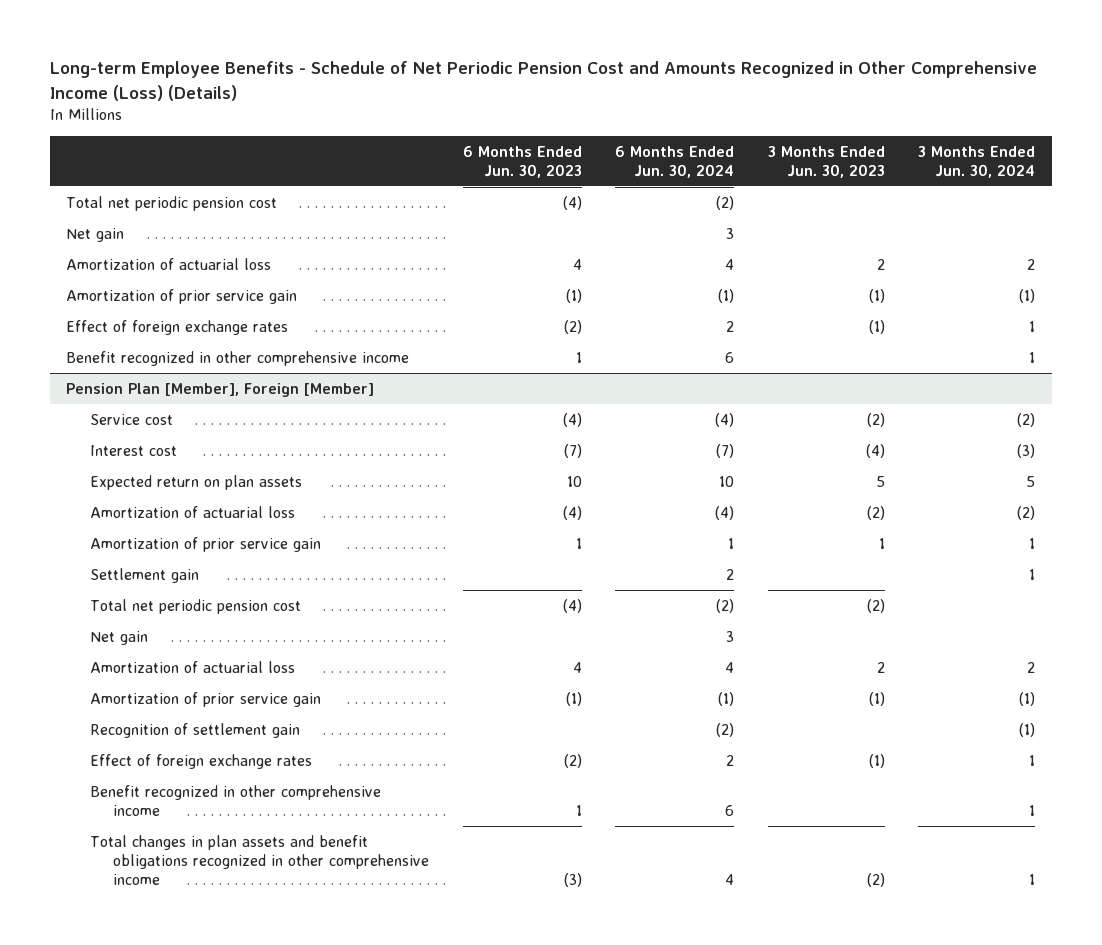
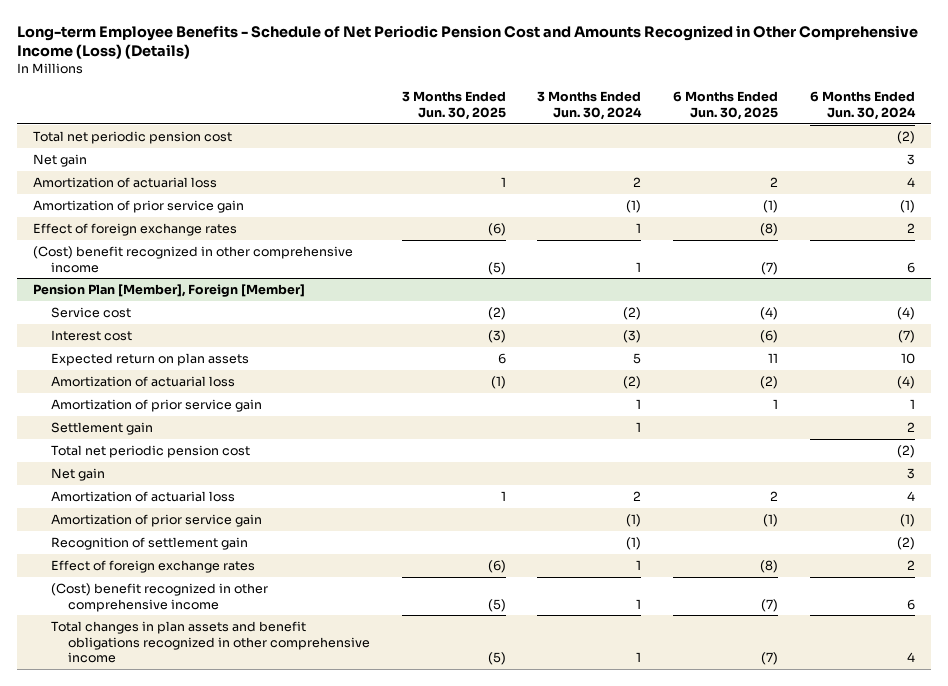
- | 6 Months Ended Jun. 30, 2023 | 6 Months Ended Jun. 30, 2024 | 3 Months Ended Jun. 30, 2023 | 3 Months Ended Jun. 30, 2024
+ | 3 Months Ended Jun. 30, 2025 | 3 Months Ended Jun. 30, 2024 | 6 Months Ended Jun. 30, 2025 | 6 Months Ended Jun. 30, 2024
- Benefit recognized in other comprehensive income | 1 | 6 | | 1
+ (Cost) benefit recognized in other comprehensive income | (5) | 1 | (7) | 6
@ Pension Plan [Member], Foreign [Member]
- Benefit recognized in other comprehensive income | 1 | 6 | | 1
+ (Cost) benefit recognized in other comprehensive income | (5) | 1 | (7) | 6

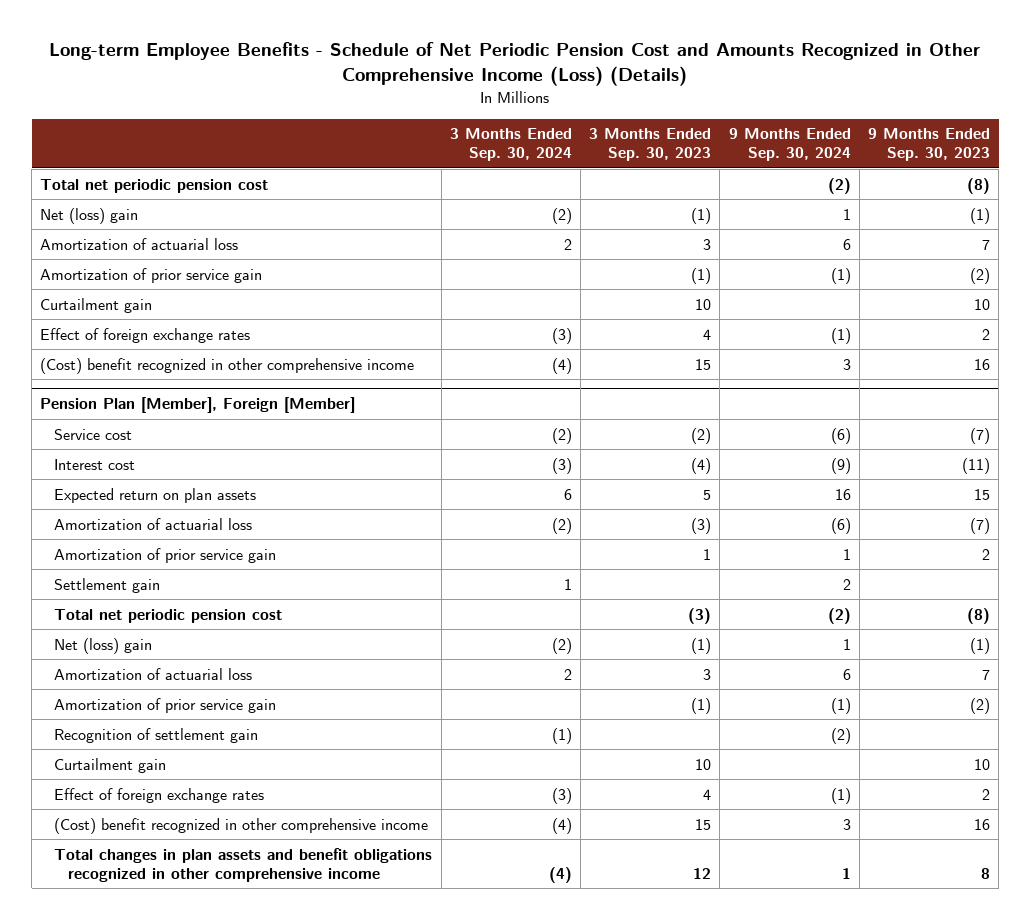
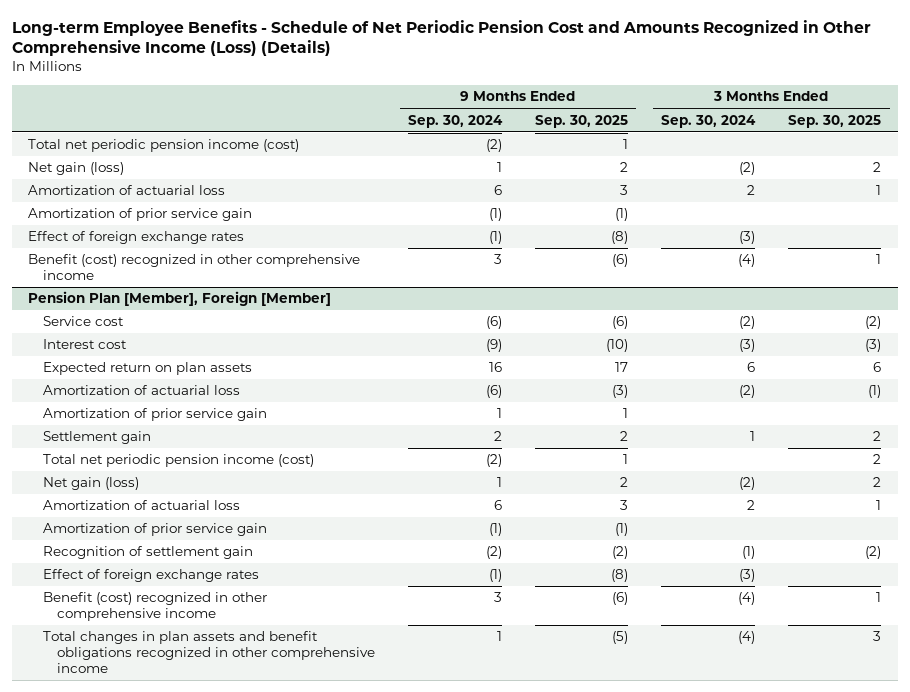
- | 3 Months Ended Sep. 30, 2024 | 3 Months Ended Sep. 30, 2023 | 9 Months Ended Sep. 30, 2024 | 9 Months Ended Sep. 30, 2023
+ | 9 Months Ended Sep. 30, 2024 | 9 Months Ended Sep. 30, 2025 | 3 Months Ended Sep. 30, 2024 | 3 Months Ended Sep. 30, 2025
- Total net periodic pension cost | | | (2) | (8)
- Net (loss) gain | (2) | (1) | 1 | (1)
+ Total net periodic pension income (cost) | (2) | 1 | |
+ Net gain (loss) | 1 | 2 | (2) | 2
- Curtailment gain | | 10 | | 10
- (Cost) benefit recognized in other comprehensive income | (4) | 15 | 3 | 16
+ Benefit (cost) recognized in other comprehensive income | 3 | (6) | (4) | 1
@ Pension Plan [Member], Foreign [Member]
- Total net periodic pension cost | | (3) | (2) | (8)
- Net (loss) gain | (2) | (1) | 1 | (1)
+ Total net periodic pension income (cost) | (2) | 1 | | 2
+ Net gain (loss) | 1 | 2 | (2) | 2
- Curtailment gain | | 10 | | 10
- (Cost) benefit recognized in other comprehensive income | (4) | 15 | 3 | 16
+ Benefit (cost) recognized in other comprehensive income | 3 | (6) | (4) | 1

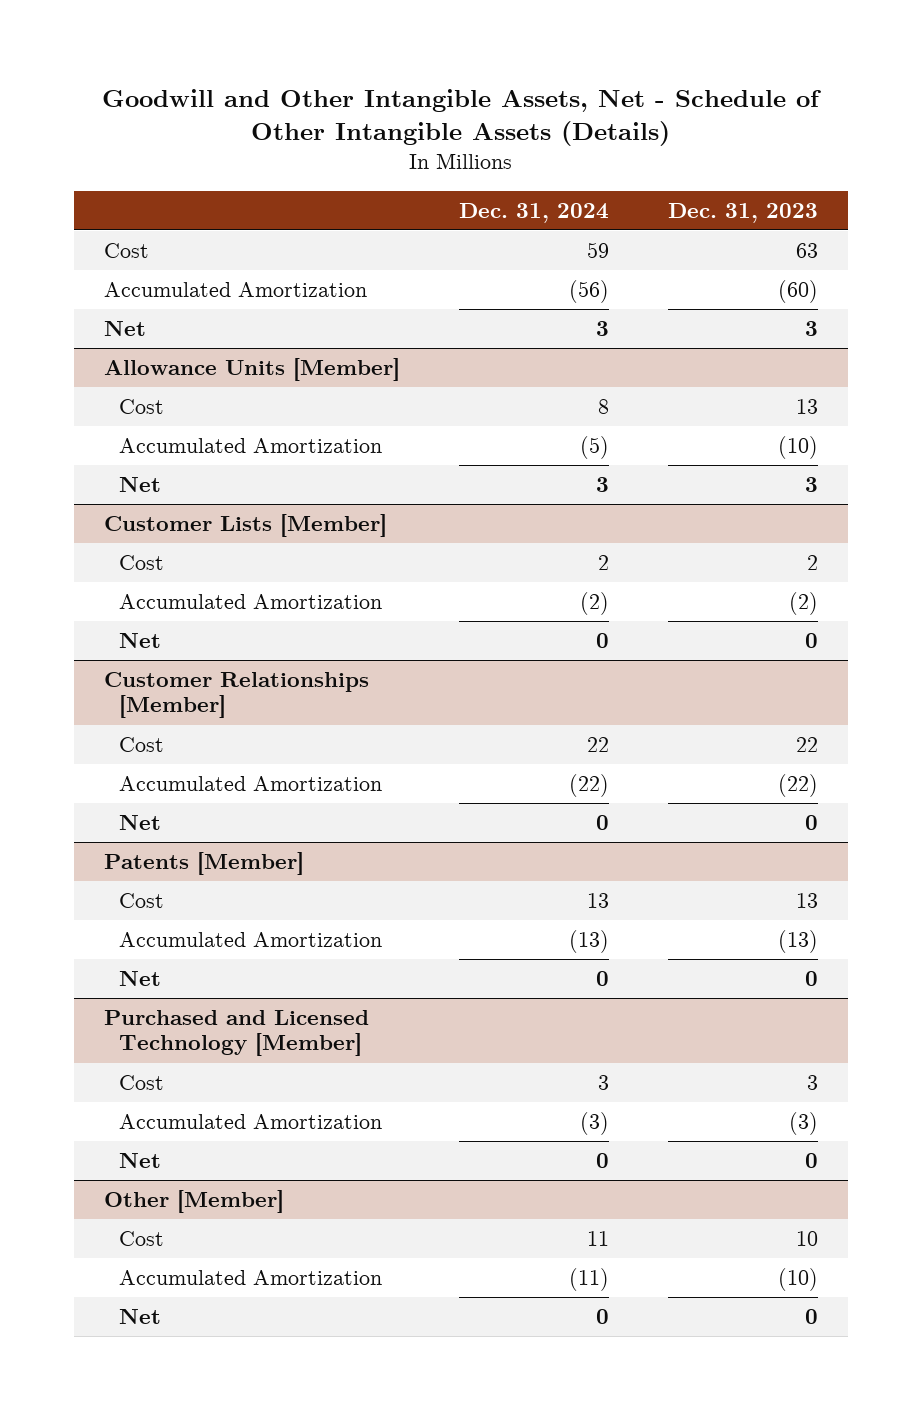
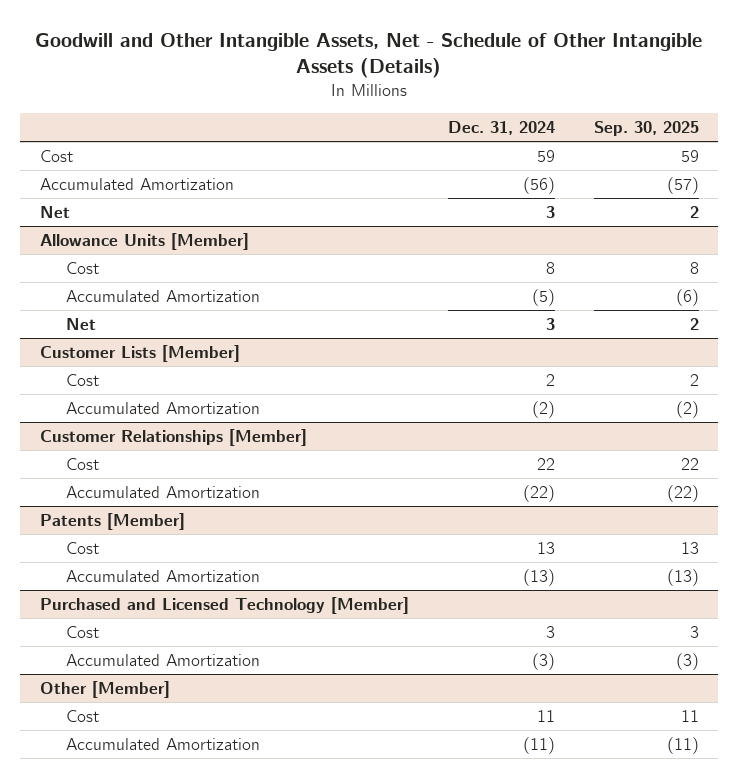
- | Dec. 31, 2024 | Dec. 31, 2023
+ | Dec. 31, 2024 | Sep. 30, 2025
@ Customer Lists [Member]
- Net | 0 | 0
@ Customer Relationships [Member]
- Net | 0 | 0
@ Patents [Member]
- Net | 0 | 0
@ Purchased and Licensed Technology [Member]
- Net | 0 | 0
@ Other [Member]
- Net | 0 | 0

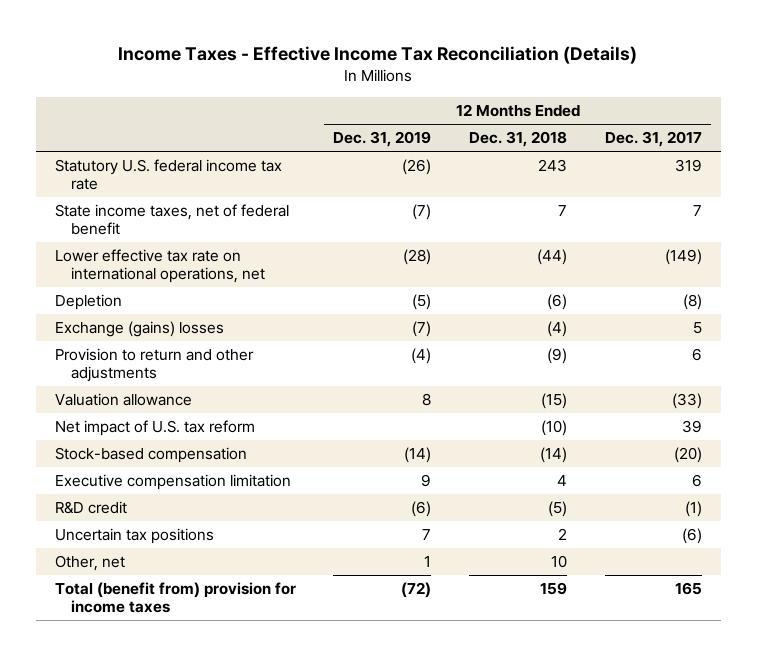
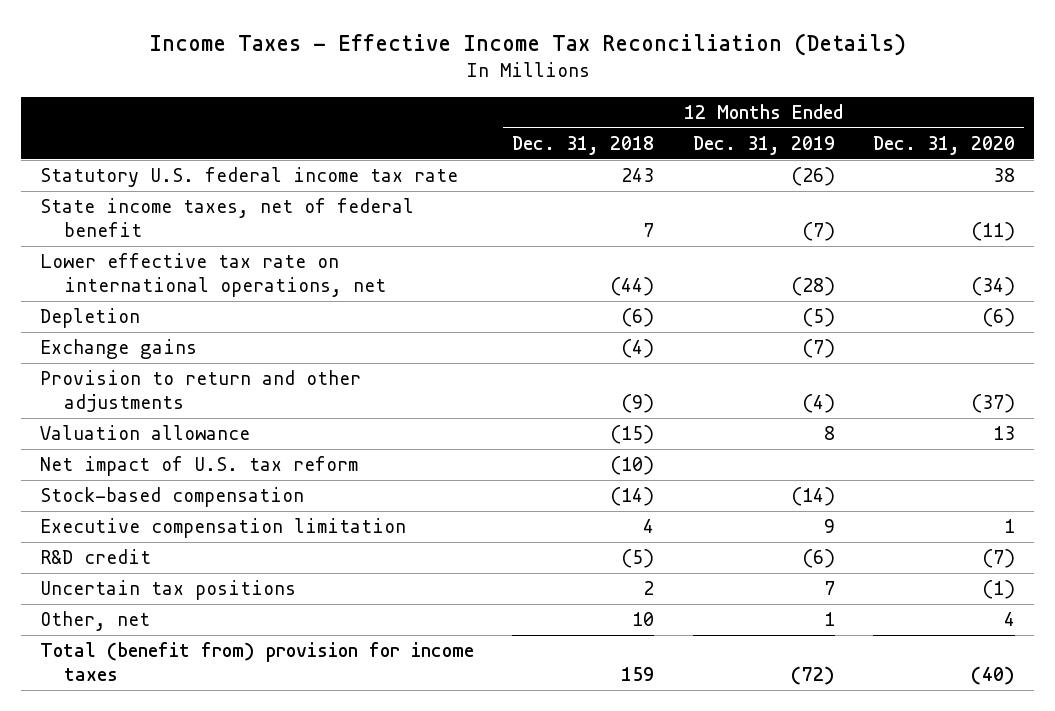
- | 12 Months Ended Dec. 31, 2019 | 12 Months Ended Dec. 31, 2018 | 12 Months Ended Dec. 31, 2017
+ | 12 Months Ended Dec. 31, 2018 | 12 Months Ended Dec. 31, 2019 | 12 Months Ended Dec. 31, 2020
- Exchange (gains) losses | (7) | (4) | 5
+ Exchange gains | (4) | (7) |

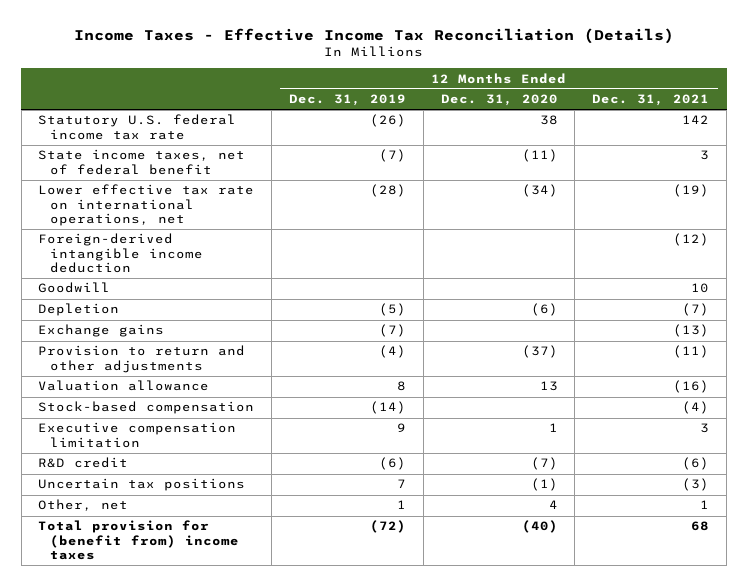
- | 12 Months Ended Dec. 31, 2018 | 12 Months Ended Dec. 31, 2019 | 12 Months Ended Dec. 31, 2020
+ | 12 Months Ended Dec. 31, 2019 | 12 Months Ended Dec. 31, 2020 | 12 Months Ended Dec. 31, 2021
+ Foreign-derived intangible income deduction | | | (12)
+ Goodwill | | | 10
- Net impact of U.S. tax reform | (10) | |
- Total (benefit from) provision for income taxes | 159 | (72) | (40)
+ Total provision for (benefit from) income taxes | (72) | (40) | 68

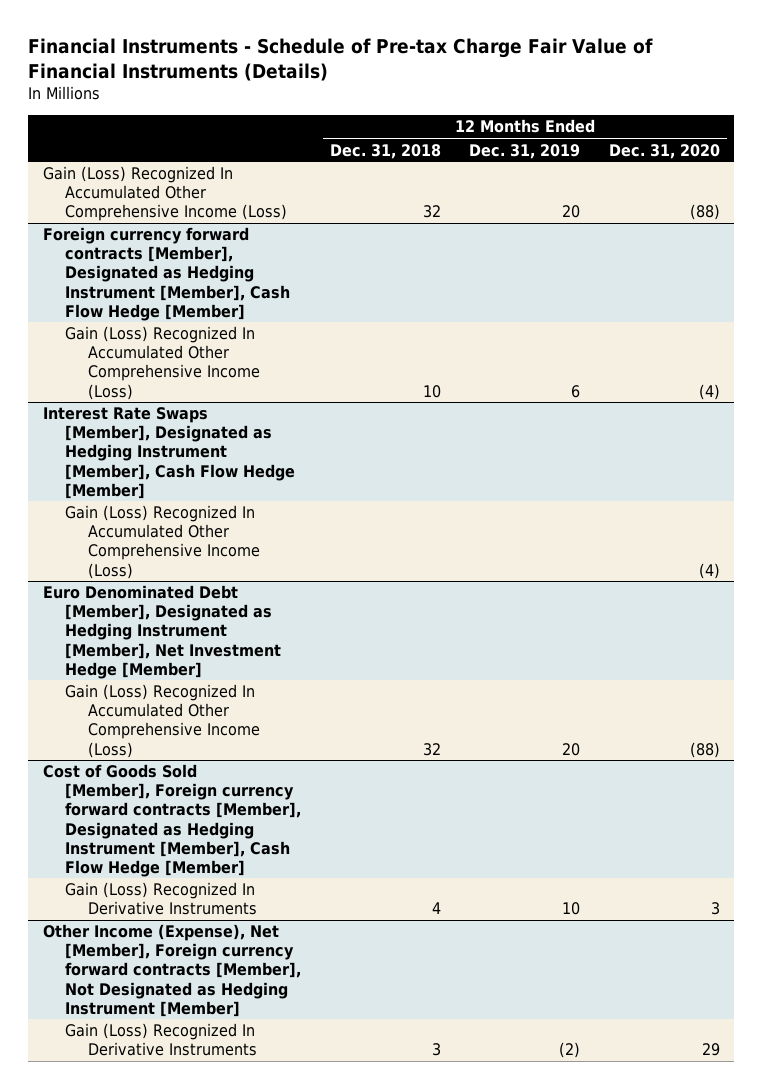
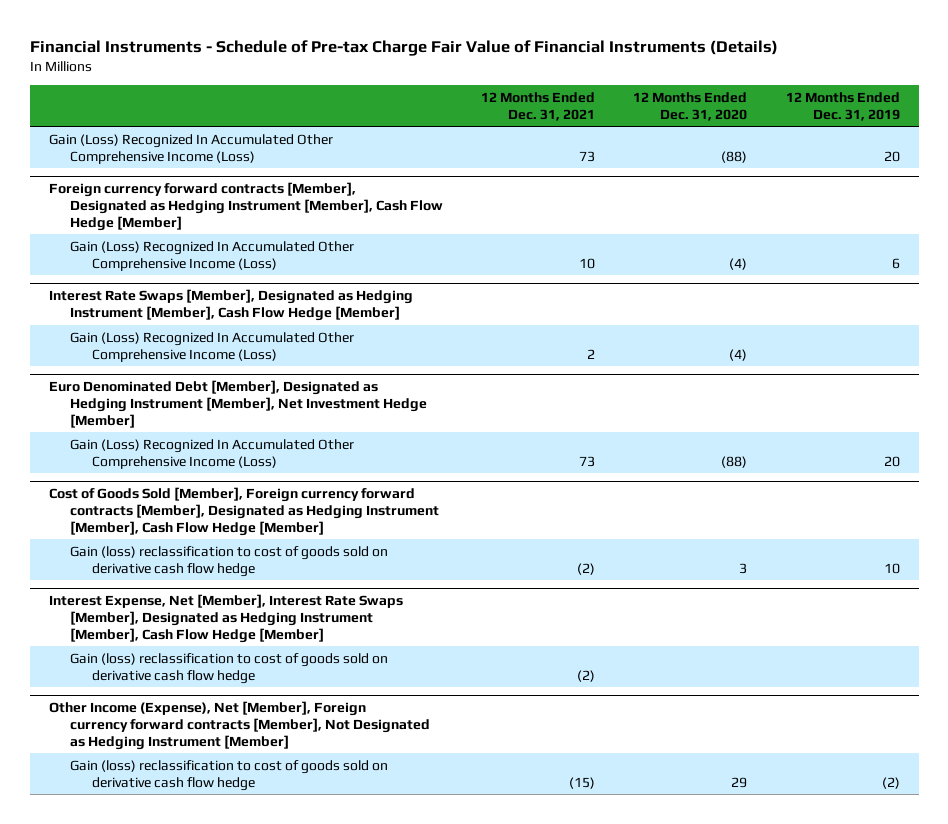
- | 12 Months Ended Dec. 31, 2018 | 12 Months Ended Dec. 31, 2019 | 12 Months Ended Dec. 31, 2020
+ | 12 Months Ended Dec. 31, 2021 | 12 Months Ended Dec. 31, 2020 | 12 Months Ended Dec. 31, 2019
@ Cost of Goods Sold [Member], Foreign currency forward contracts [Member], Designated as Hedging Instrument [Member], Cash Flow Hedge [Member]
- Gain (Loss) Recognized In Derivative Instruments | 4 | 10 | 3
+ Gain (loss) reclassification to cost of goods sold on derivative cash flow hedge | (2) | 3 | 10
+ Interest Expense, Net [Member], Interest Rate Swaps [Member], Designated as Hedging Instrument [Member], Cash Flow Hedge [Member]
+ Gain (loss) reclassification to cost of goods sold on derivative cash flow hedge | (2) | |
@ Other Income (Expense), Net [Member], Foreign currency forward contracts [Member], Not Designated as Hedging Instrument [Member]
- Gain (Loss) Recognized In Derivative Instruments | 3 | (2) | 29
+ Gain (loss) reclassification to cost of goods sold on derivative cash flow hedge | (15) | 29 | (2)

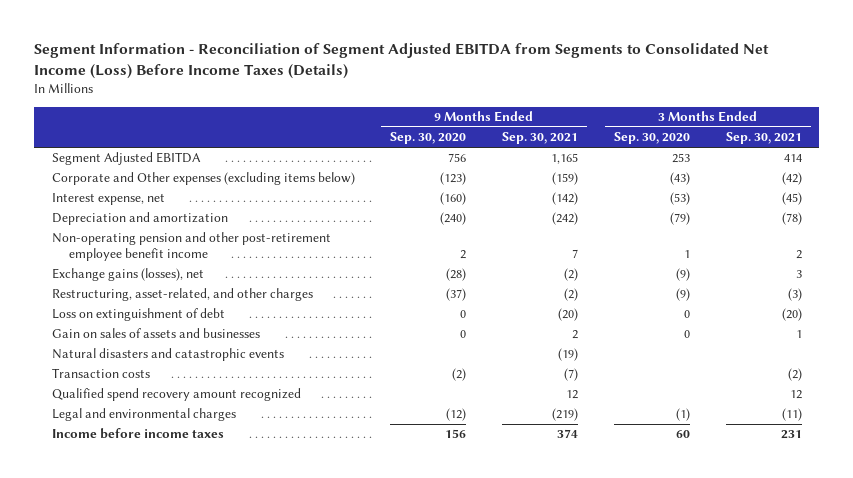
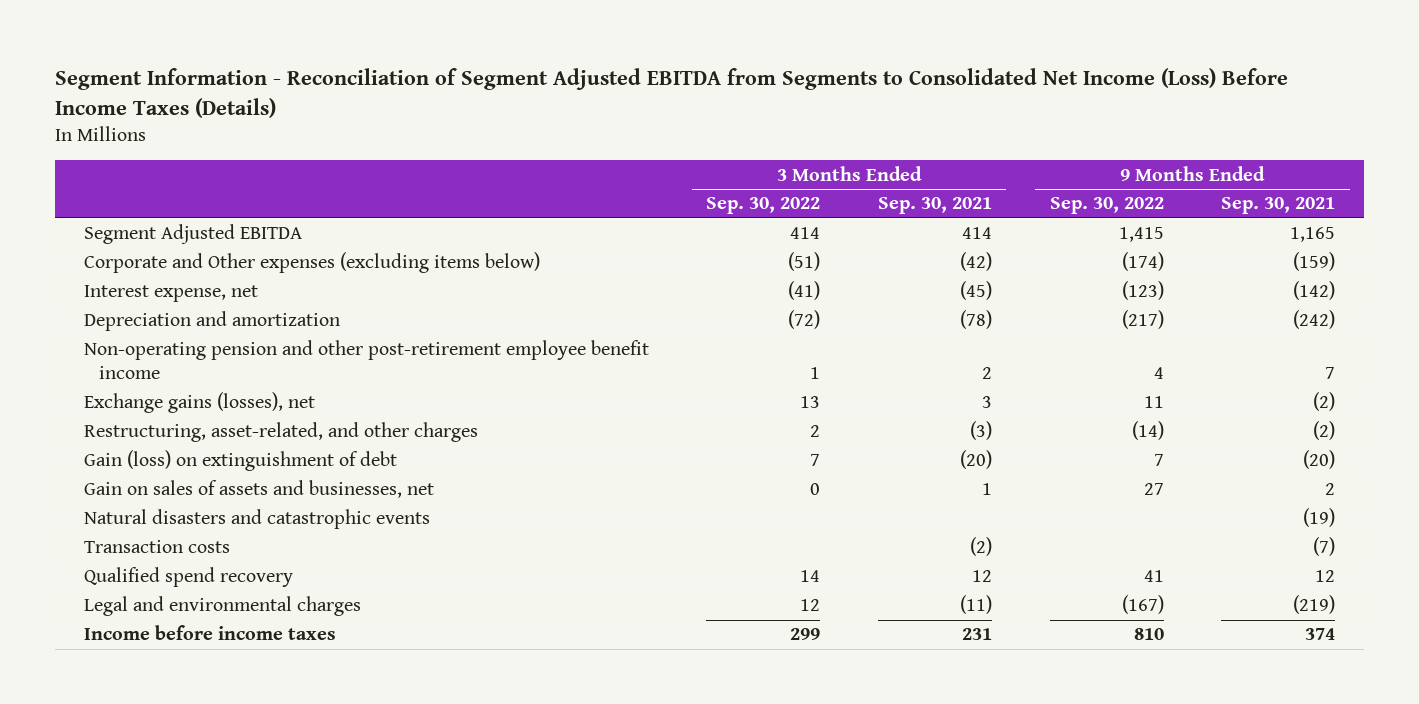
- | 9 Months Ended Sep. 30, 2020 | 9 Months Ended Sep. 30, 2021 | 3 Months Ended Sep. 30, 2020 | 3 Months Ended Sep. 30, 2021
+ | 3 Months Ended Sep. 30, 2022 | 3 Months Ended Sep. 30, 2021 | 9 Months Ended Sep. 30, 2022 | 9 Months Ended Sep. 30, 2021
- Loss on extinguishment of debt | 0 | (20) | 0 | (20)
- Gain on sales of assets and businesses | 0 | 2 | 0 | 1
+ Gain (loss) on extinguishment of debt | 7 | (20) | 7 | (20)
+ Gain on sales of assets and businesses, net | 0 | 1 | 27 | 2
- Qualified spend recovery amount recognized | | 12 | | 12
+ Qualified spend recovery | 14 | 12 | 41 | 12

